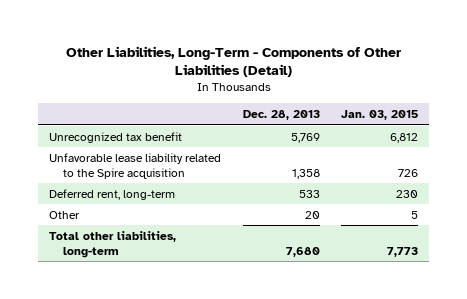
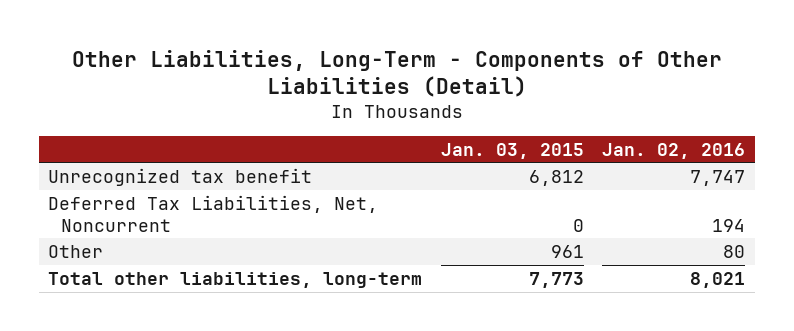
- | Dec. 28, 2013 | Jan. 03, 2015
+ | Jan. 03, 2015 | Jan. 02, 2016
- Unfavorable lease liability related to the Spire acquisition | 1,358 | 726
- Deferred rent, long-term | 533 | 230
- Other | 20 | 5
+ Deferred Tax Liabilities, Net, Noncurrent | 0 | 194
+ Other | 961 | 80

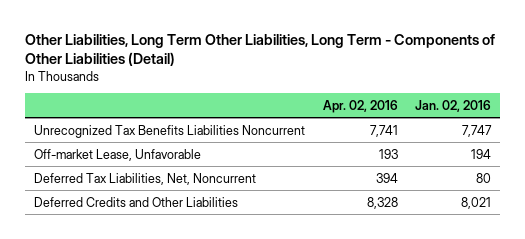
- Other Liabilities, Long-Term - Components of Other Liabilities (Detail)
+ Other Liabilities, Long Term Other Liabilities, Long Term - Components of Other Liabilities (Detail)
- | Jan. 03, 2015 | Jan. 02, 2016
+ | Apr. 02, 2016 | Jan. 02, 2016
- Unrecognized tax benefit | 6,812 | 7,747
- Deferred Tax Liabilities, Net, Noncurrent | 0 | 194
- Other | 961 | 80
- Total other liabilities, long-term | 7,773 | 8,021
+ Unrecognized Tax Benefits Liabilities Noncurrent | 7,741 | 7,747
+ Off-market Lease, Unfavorable | 193 | 194
+ Deferred Tax Liabilities, Net, Noncurrent | 394 | 80
+ Deferred Credits and Other Liabilities | 8,328 | 8,021

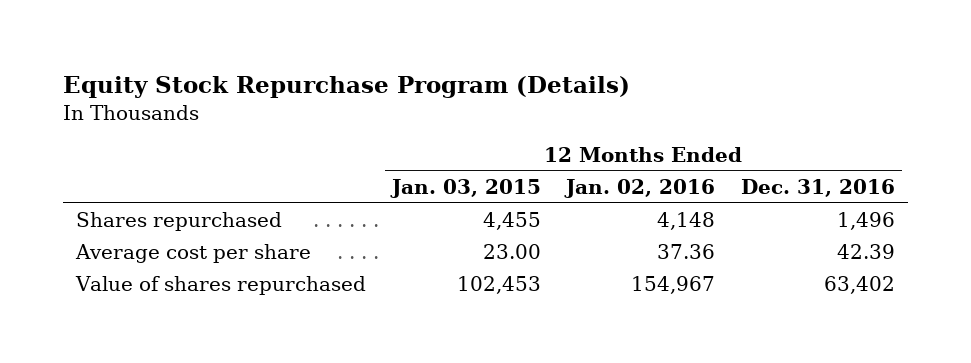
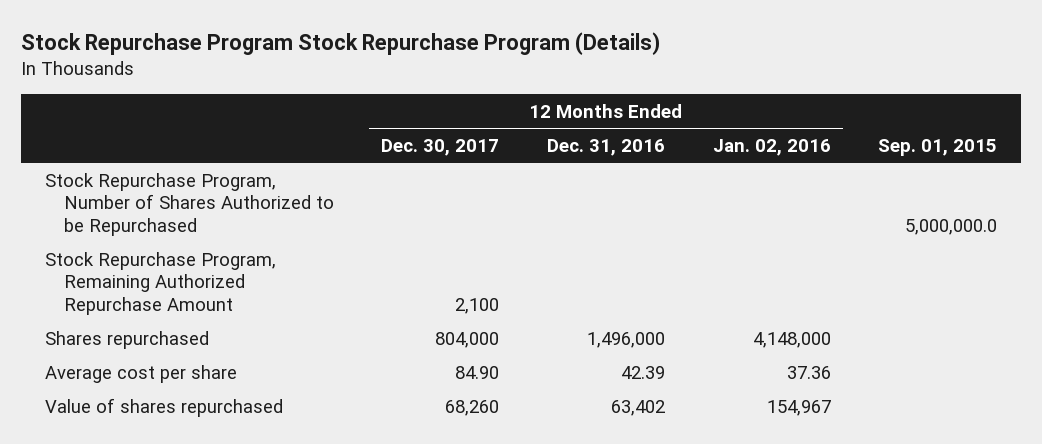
- Equity Stock Repurchase Program (Details)
+ Stock Repurchase Program Stock Repurchase Program (Details)
- | 12 Months Ended Jan. 03, 2015 | 12 Months Ended Jan. 02, 2016 | 12 Months Ended Dec. 31, 2016
+ | 12 Months Ended Dec. 30, 2017 | 12 Months Ended Dec. 31, 2016 | 12 Months Ended Jan. 02, 2016 | Sep. 01, 2015
- Shares repurchased | 4,455 | 4,148 | 1,496
+ Stock Repurchase Program, Number of Shares Authorized to be Repurchased | | | | 5,000,000.0
+ Stock Repurchase Program, Remaining Authorized Repurchase Amount | 2,100 | | |
+ Shares repurchased | 804,000 | 1,496,000 | 4,148,000 |

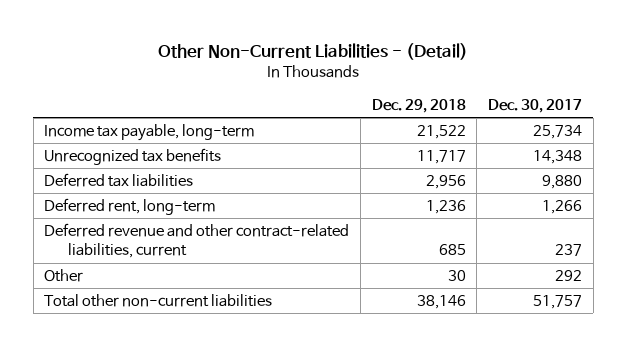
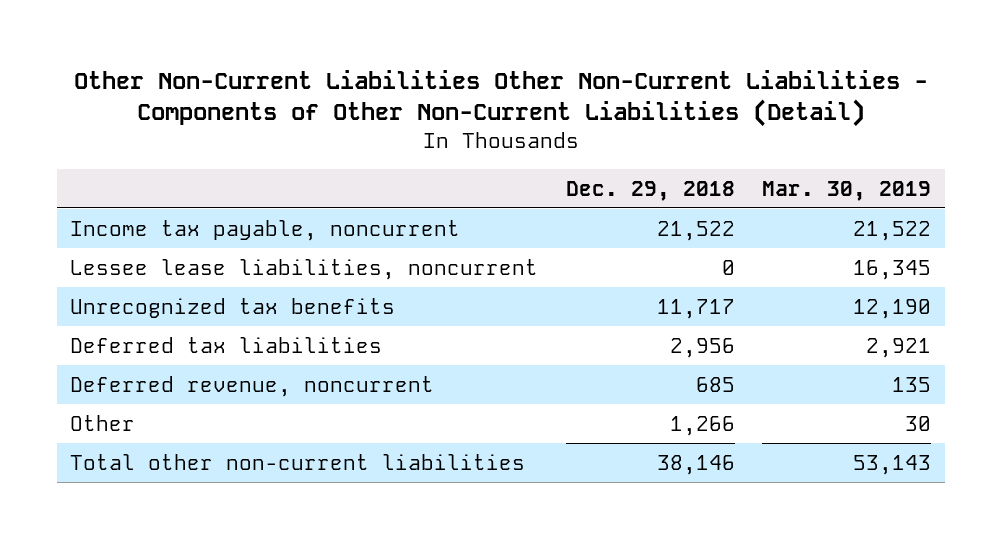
- Other Non-Current Liabilities - (Detail)
+ Other Non-Current Liabilities Other Non-Current Liabilities - Components of Other Non-Current Liabilities (Detail)
- | Dec. 29, 2018 | Dec. 30, 2017
+ | Dec. 29, 2018 | Mar. 30, 2019
- Income tax payable, long-term | 21,522 | 25,734
+ Income tax payable, noncurrent | 21,522 | 21,522
+ Lessee lease liabilities, noncurrent | 0 | 16,345
- Deferred rent, long-term | 1,236 | 1,266
- Deferred revenue and other contract-related liabilities, current | 685 | 237
- Other | 30 | 292
+ Deferred revenue, noncurrent | 685 | 135
+ Other | 1,266 | 30

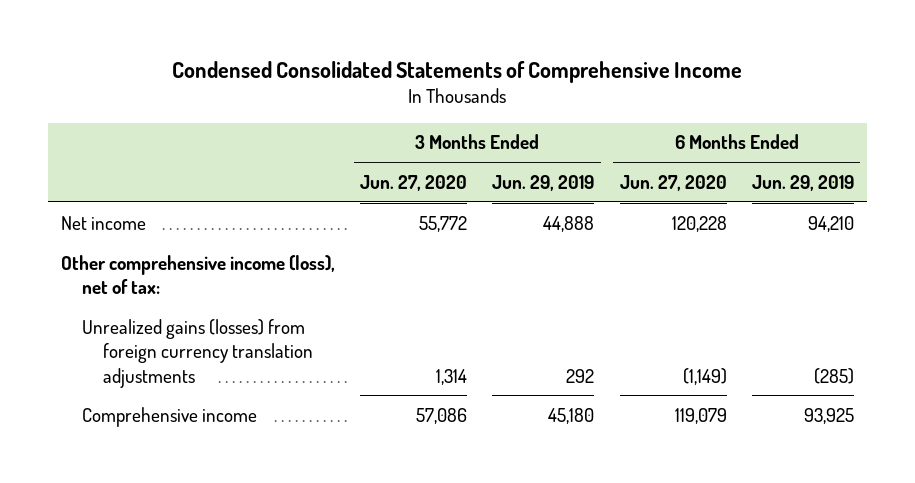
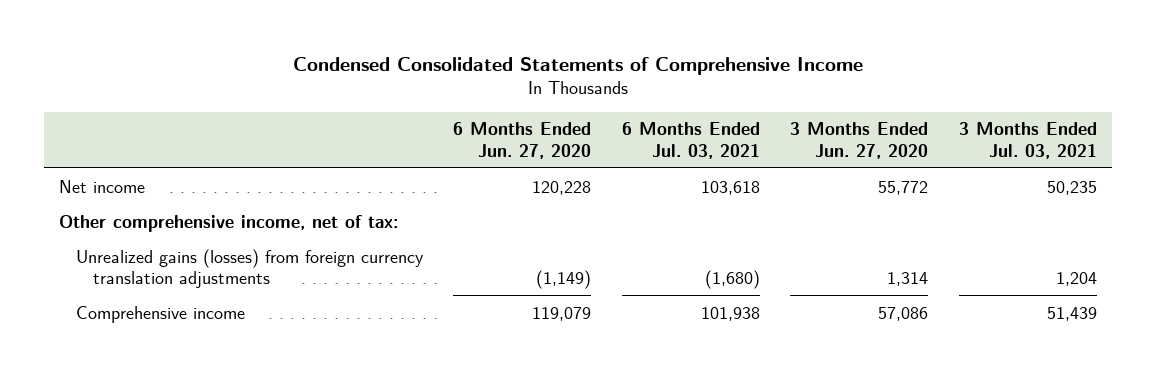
- | 3 Months Ended Jun. 27, 2020 | 3 Months Ended Jun. 29, 2019 | 6 Months Ended Jun. 27, 2020 | 6 Months Ended Jun. 29, 2019
+ | 6 Months Ended Jun. 27, 2020 | 6 Months Ended Jul. 03, 2021 | 3 Months Ended Jun. 27, 2020 | 3 Months Ended Jul. 03, 2021
- Other comprehensive income (loss), net of tax:
+ Other comprehensive income, net of tax:

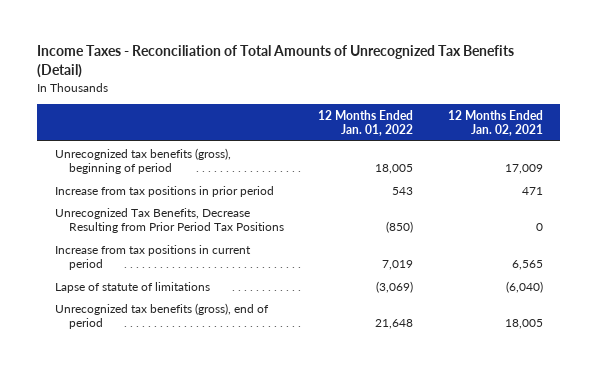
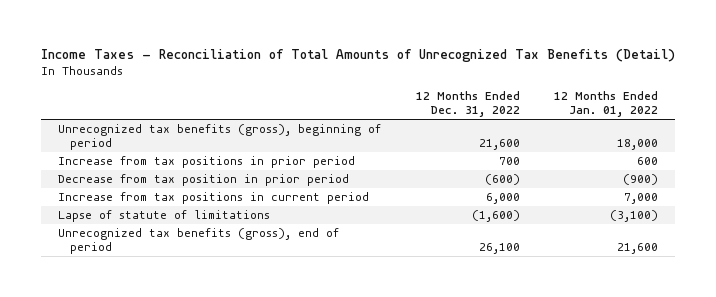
- | 12 Months Ended Jan. 01, 2022 | 12 Months Ended Jan. 02, 2021
+ | 12 Months Ended Dec. 31, 2022 | 12 Months Ended Jan. 01, 2022
- Unrecognized tax benefits (gross), beginning of period | 18,005 | 17,009
- Increase from tax positions in prior period | 543 | 471
- Unrecognized Tax Benefits, Decrease Resulting from Prior Period Tax Positions | (850) | 0
- Increase from tax positions in current period | 7,019 | 6,565
- Lapse of statute of limitations | (3,069) | (6,040)
- Unrecognized tax benefits (gross), end of period | 21,648 | 18,005
+ Unrecognized tax benefits (gross), beginning of period | 21,600 | 18,000
+ Increase from tax positions in prior period | 700 | 600
+ Decrease from tax position in prior period | (600) | (900)
+ Increase from tax positions in current period | 6,000 | 7,000
+ Lapse of statute of limitations | (1,600) | (3,100)
+ Unrecognized tax benefits (gross), end of period | 26,100 | 21,600

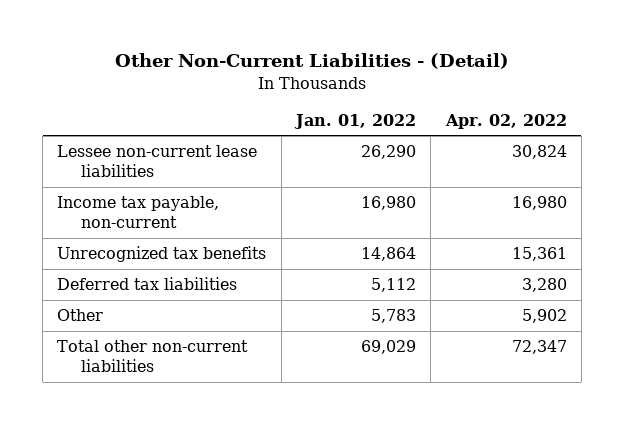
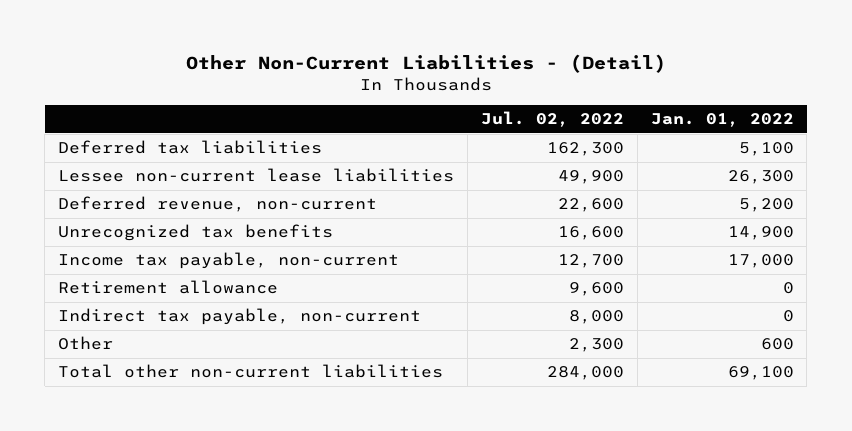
- | Jan. 01, 2022 | Apr. 02, 2022
+ | Jul. 02, 2022 | Jan. 01, 2022
- Lessee non-current lease liabilities | 26,290 | 30,824
- Income tax payable, non-current | 16,980 | 16,980
- Unrecognized tax benefits | 14,864 | 15,361
- Deferred tax liabilities | 5,112 | 3,280
- Other | 5,783 | 5,902
- Total other non-current liabilities | 69,029 | 72,347
+ Deferred tax liabilities | 162,300 | 5,100
+ Lessee non-current lease liabilities | 49,900 | 26,300
+ Deferred revenue, non-current | 22,600 | 5,200
+ Unrecognized tax benefits | 16,600 | 14,900
+ Income tax payable, non-current | 12,700 | 17,000
+ Retirement allowance | 9,600 | 0
+ Indirect tax payable, non-current | 8,000 | 0
+ Other | 2,300 | 600
+ Total other non-current liabilities | 284,000 | 69,100

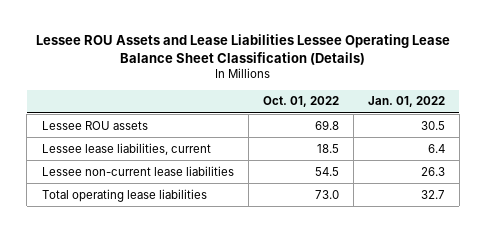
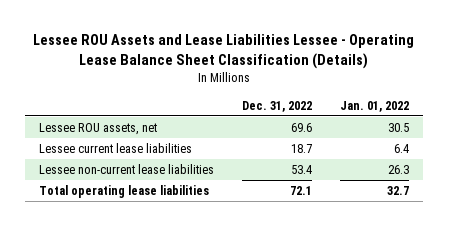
- Lessee ROU Assets and Lease Liabilities Lessee Operating Lease Balance Sheet Classification (Details)
+ Lessee ROU Assets and Lease Liabilities Lessee - Operating Lease Balance Sheet Classification (Details)
- | Oct. 01, 2022 | Jan. 01, 2022
+ | Dec. 31, 2022 | Jan. 01, 2022
- Lessee ROU assets | 69.8 | 30.5
- Lessee lease liabilities, current | 18.5 | 6.4
+ Lessee ROU assets, net | 69.6 | 30.5
+ Lessee current lease liabilities | 18.7 | 6.4

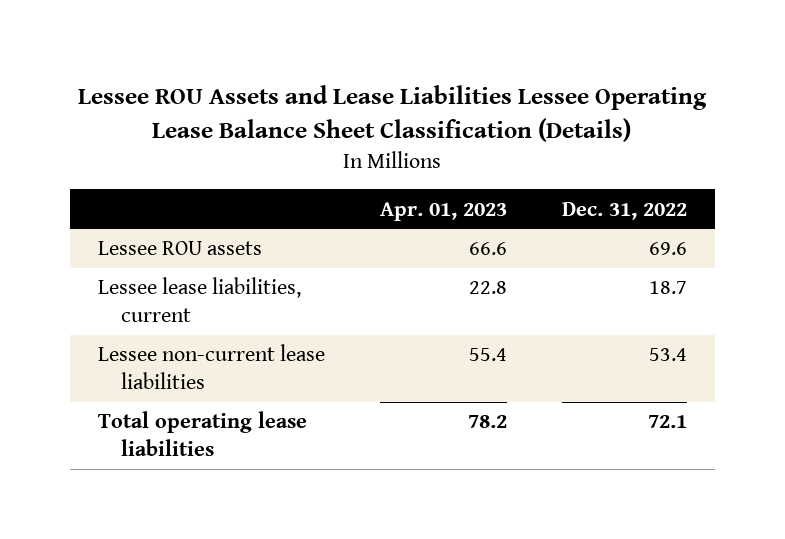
- Lessee ROU Assets and Lease Liabilities Lessee - Operating Lease Balance Sheet Classification (Details)
+ Lessee ROU Assets and Lease Liabilities Lessee Operating Lease Balance Sheet Classification (Details)
- | Dec. 31, 2022 | Jan. 01, 2022
+ | Apr. 01, 2023 | Dec. 31, 2022
- Lessee ROU assets, net | 69.6 | 30.5
- Lessee current lease liabilities | 18.7 | 6.4
+ Lessee ROU assets | 66.6 | 69.6
+ Lessee lease liabilities, current | 22.8 | 18.7

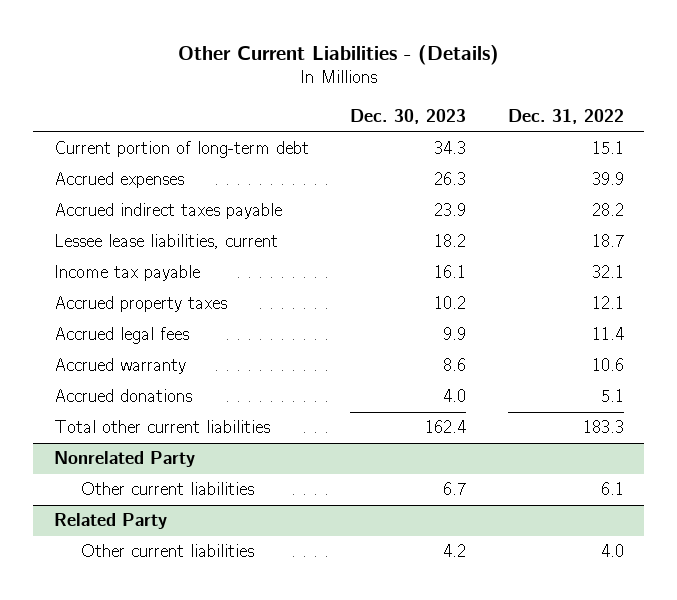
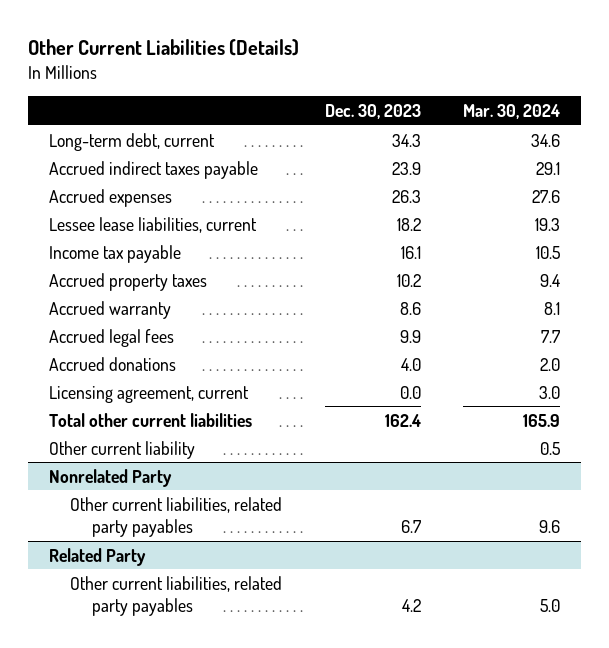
- Other Current Liabilities - (Details)
+ Other Current Liabilities (Details)
- | Dec. 30, 2023 | Dec. 31, 2022
+ | Dec. 30, 2023 | Mar. 30, 2024
- Current portion of long-term debt | 34.3 | 15.1
+ Long-term debt, current | 34.3 | 34.6
moved down: Accrued expenses | 26.3 | 27.6
moved down: Accrued legal fees | 9.9 | 7.7
+ Licensing agreement, current | 0.0 | 3.0
+ Other current liability | | 0.5
@ Nonrelated Party
- Other current liabilities | 6.7 | 6.1
+ Other current liabilities, related party payables | 6.7 | 9.6
@ Related Party
- Other current liabilities | 4.2 | 4.0
+ Other current liabilities, related party payables | 4.2 | 5.0

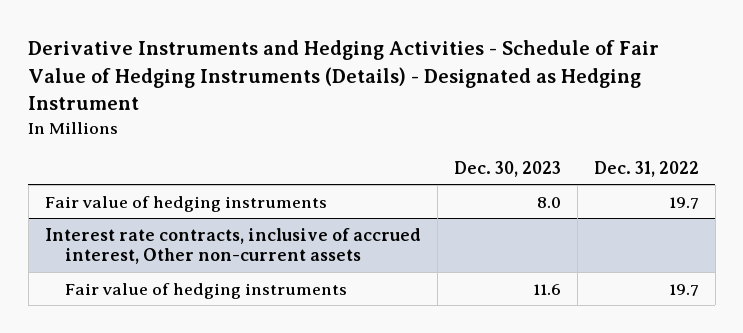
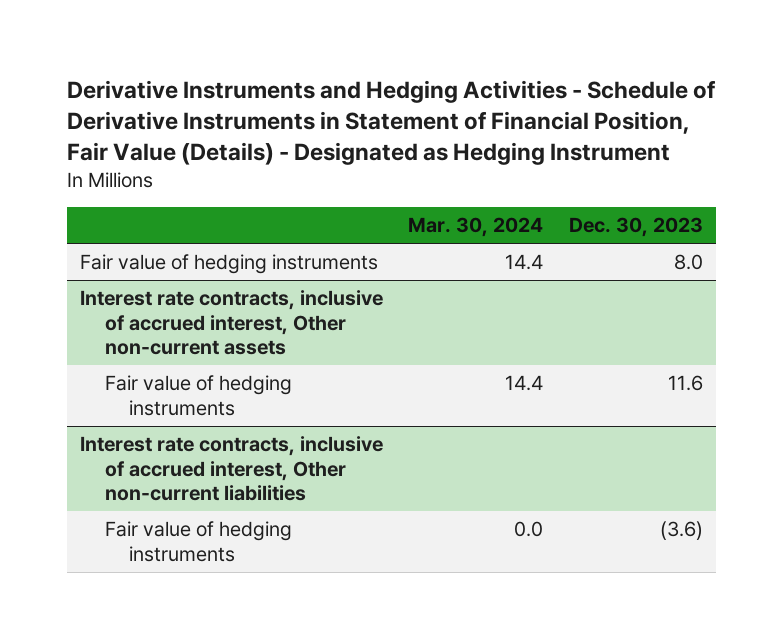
- Derivative Instruments and Hedging Activities - Schedule of Fair Value of Hedging Instruments (Details) - Designated as Hedging Instrument
+ Derivative Instruments and Hedging Activities - Schedule of Derivative Instruments in Statement of Financial Position, Fair Value (Details) - Designated as Hedging Instrument
- | Dec. 30, 2023 | Dec. 31, 2022
+ | Mar. 30, 2024 | Dec. 30, 2023
+ Interest rate contracts, inclusive of accrued interest, Other non-current liabilities
+ Fair value of hedging instruments | 0.0 | (3.6)

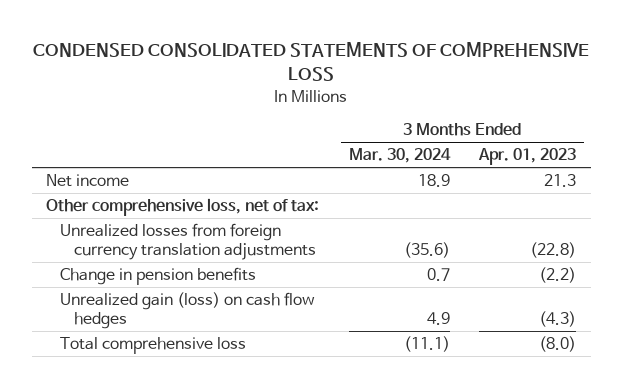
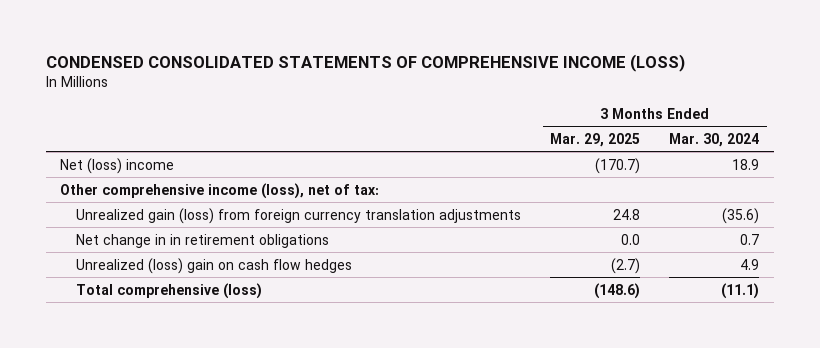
- CONDENSED CONSOLIDATED STATEMENTS OF COMPREHENSIVE LOSS
+ CONDENSED CONSOLIDATED STATEMENTS OF COMPREHENSIVE INCOME (LOSS)
- | 3 Months Ended Mar. 30, 2024 | 3 Months Ended Apr. 01, 2023
+ | 3 Months Ended Mar. 29, 2025 | 3 Months Ended Mar. 30, 2024
- Net income | 18.9 | 21.3
- Other comprehensive loss, net of tax:
- Unrealized losses from foreign currency translation adjustments | (35.6) | (22.8)
- Change in pension benefits | 0.7 | (2.2)
- Unrealized gain (loss) on cash flow hedges | 4.9 | (4.3)
- Total comprehensive loss | (11.1) | (8.0)
+ Net (loss) income | (170.7) | 18.9
+ Other comprehensive income (loss), net of tax:
+ Unrealized gain (loss) from foreign currency translation adjustments | 24.8 | (35.6)
+ Net change in in retirement obligations | 0.0 | 0.7
+ Unrealized (loss) gain on cash flow hedges | (2.7) | 4.9
+ Total comprehensive (loss) | (148.6) | (11.1)

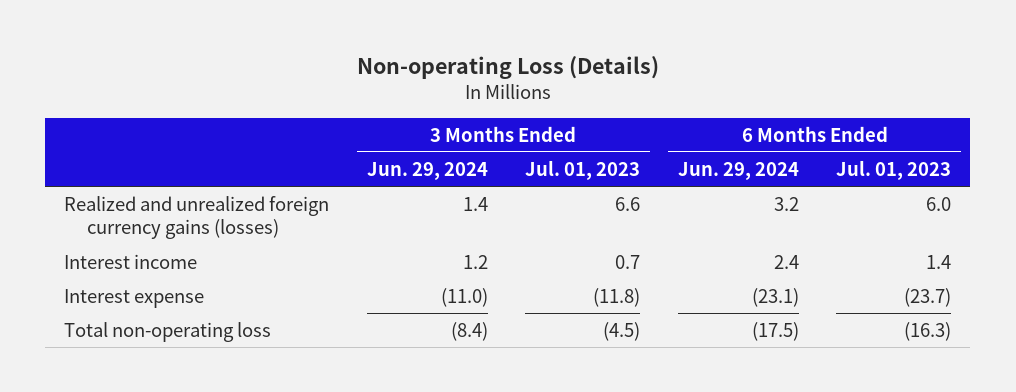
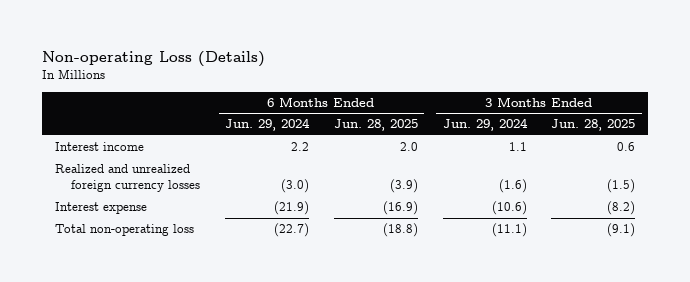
- | 3 Months Ended Jun. 29, 2024 | 3 Months Ended Jul. 01, 2023 | 6 Months Ended Jun. 29, 2024 | 6 Months Ended Jul. 01, 2023
+ | 6 Months Ended Jun. 29, 2024 | 6 Months Ended Jun. 28, 2025 | 3 Months Ended Jun. 29, 2024 | 3 Months Ended Jun. 28, 2025
- Realized and unrealized foreign currency gains (losses) | 1.4 | 6.6 | 3.2 | 6.0
- Interest income | 1.2 | 0.7 | 2.4 | 1.4
- Interest expense | (11.0) | (11.8) | (23.1) | (23.7)
- Total non-operating loss | (8.4) | (4.5) | (17.5) | (16.3)
+ Interest income | 2.2 | 2.0 | 1.1 | 0.6
+ Realized and unrealized foreign currency losses | (3.0) | (3.9) | (1.6) | (1.5)
+ Interest expense | (21.9) | (16.9) | (10.6) | (8.2)
+ Total non-operating loss | (22.7) | (18.8) | (11.1) | (9.1)

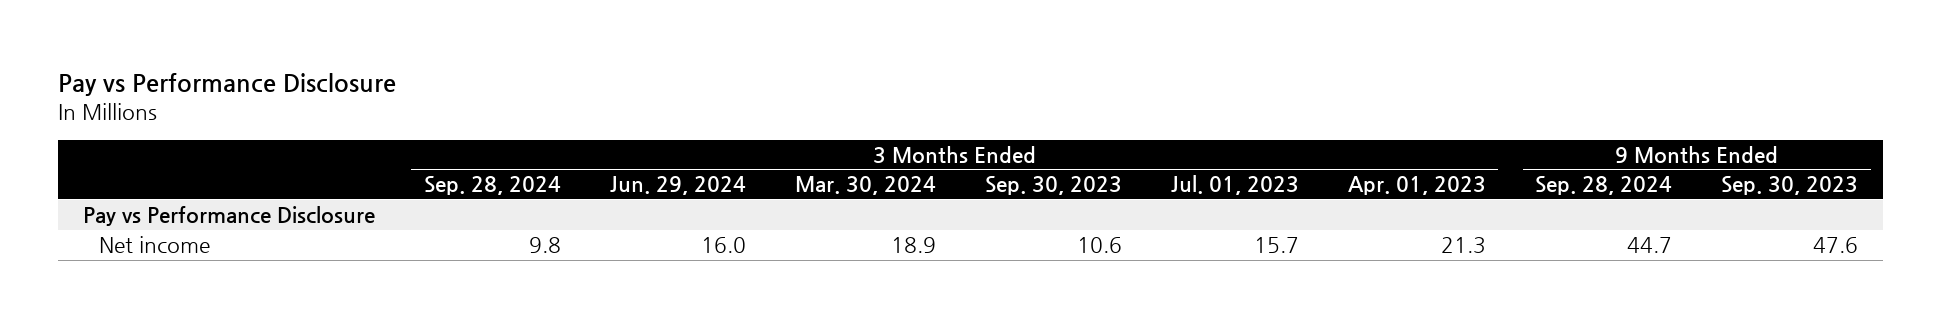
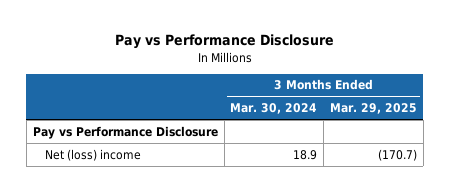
- | 3 Months Ended Sep. 28, 2024 | 3 Months Ended Jun. 29, 2024 | 3 Months Ended Mar. 30, 2024 | 3 Months Ended Sep. 30, 2023 | 3 Months Ended Jul. 01, 2023 | 3 Months Ended Apr. 01, 2023 | 9 Months Ended Sep. 28, 2024 | 9 Months Ended Sep. 30, 2023
+ | 3 Months Ended Mar. 30, 2024 | 3 Months Ended Mar. 29, 2025
- Net income | 9.8 | 16.0 | 18.9 | 10.6 | 15.7 | 21.3 | 44.7 | 47.6
+ Net (loss) income | 18.9 | (170.7)

